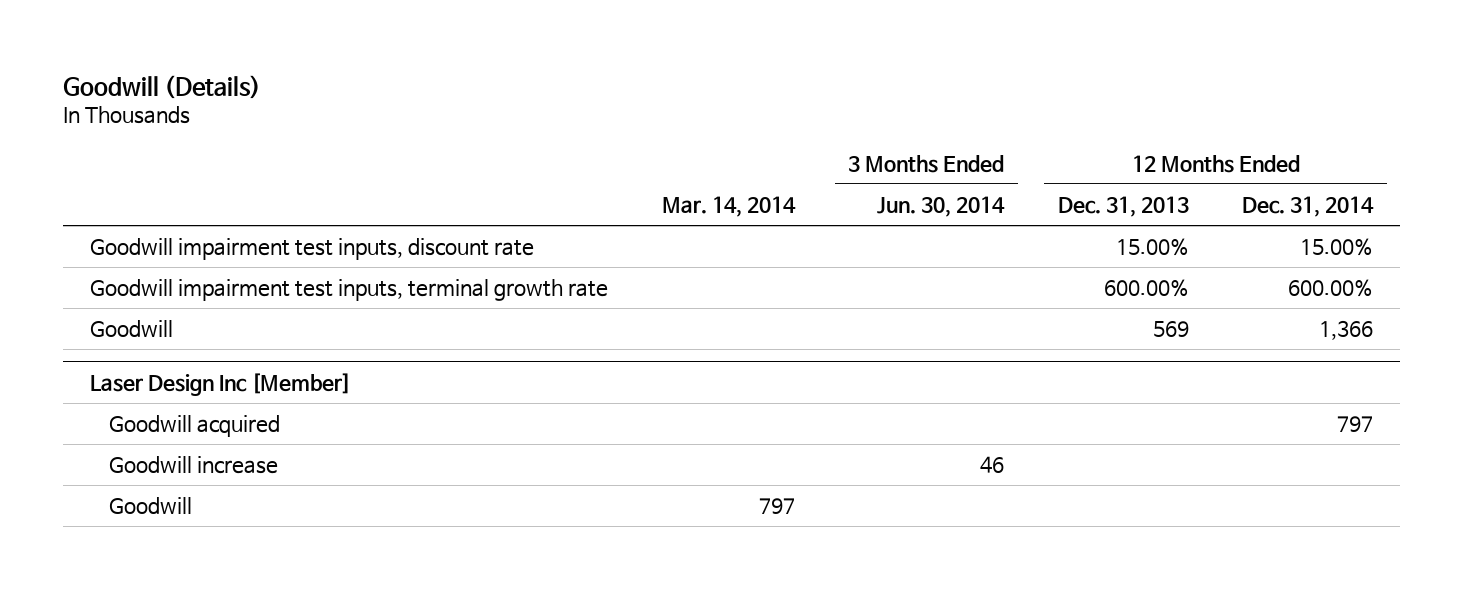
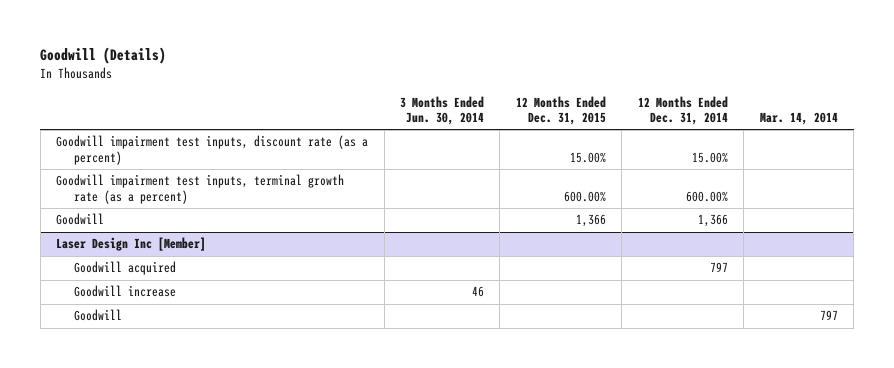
- | Mar. 14, 2014 | 3 Months Ended Jun. 30, 2014 | 12 Months Ended Dec. 31, 2013 | 12 Months Ended Dec. 31, 2014
+ | 3 Months Ended Jun. 30, 2014 | 12 Months Ended Dec. 31, 2015 | 12 Months Ended Dec. 31, 2014 | Mar. 14, 2014
- Goodwill impairment test inputs, discount rate | | | 15.00% | 15.00%
- Goodwill impairment test inputs, terminal growth rate | | | 600.00% | 600.00%
+ Goodwill impairment test inputs, discount rate (as a percent) | | 15.00% | 15.00% |
+ Goodwill impairment test inputs, terminal growth rate (as a percent) | | 600.00% | 600.00% |

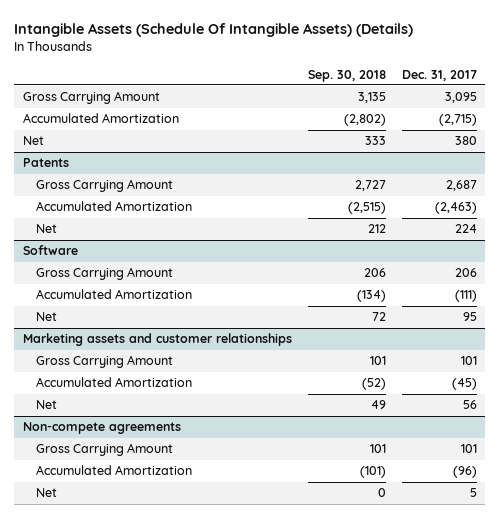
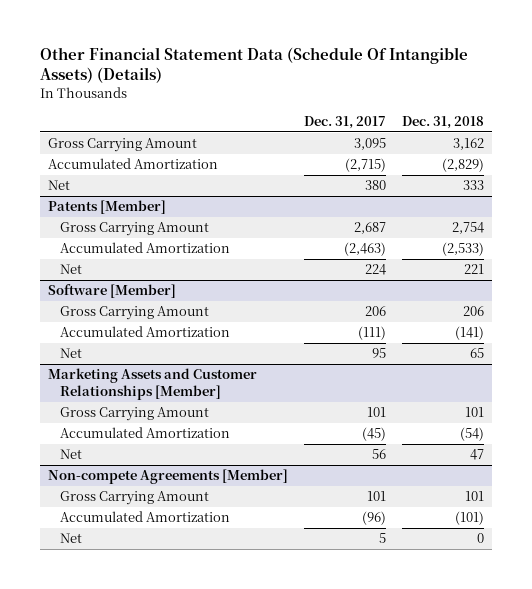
- Intangible Assets (Schedule Of Intangible Assets) (Details)
+ Other Financial Statement Data (Schedule Of Intangible Assets) (Details)
- | Sep. 30, 2018 | Dec. 31, 2017
+ | Dec. 31, 2017 | Dec. 31, 2018
- Patents
+ Patents [Member]
- Software
+ Software [Member]
- Marketing assets and customer relationships
+ Marketing Assets and Customer Relationships [Member]
- Non-compete agreements
+ Non-compete Agreements [Member]

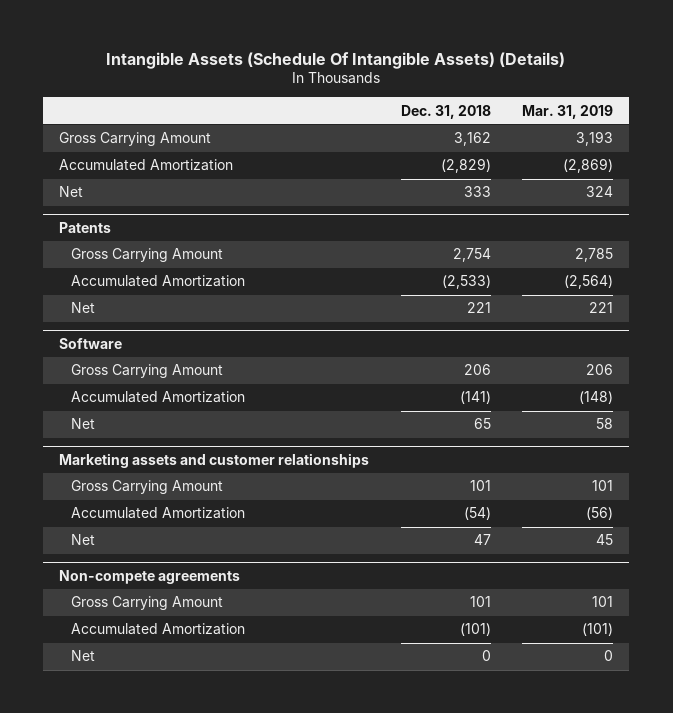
- Other Financial Statement Data (Schedule Of Intangible Assets) (Details)
+ Intangible Assets (Schedule Of Intangible Assets) (Details)
- | Dec. 31, 2017 | Dec. 31, 2018
+ | Dec. 31, 2018 | Mar. 31, 2019
- Patents [Member]
+ Patents
- Software [Member]
+ Software
- Marketing Assets and Customer Relationships [Member]
+ Marketing assets and customer relationships
- Non-compete Agreements [Member]
+ Non-compete agreements

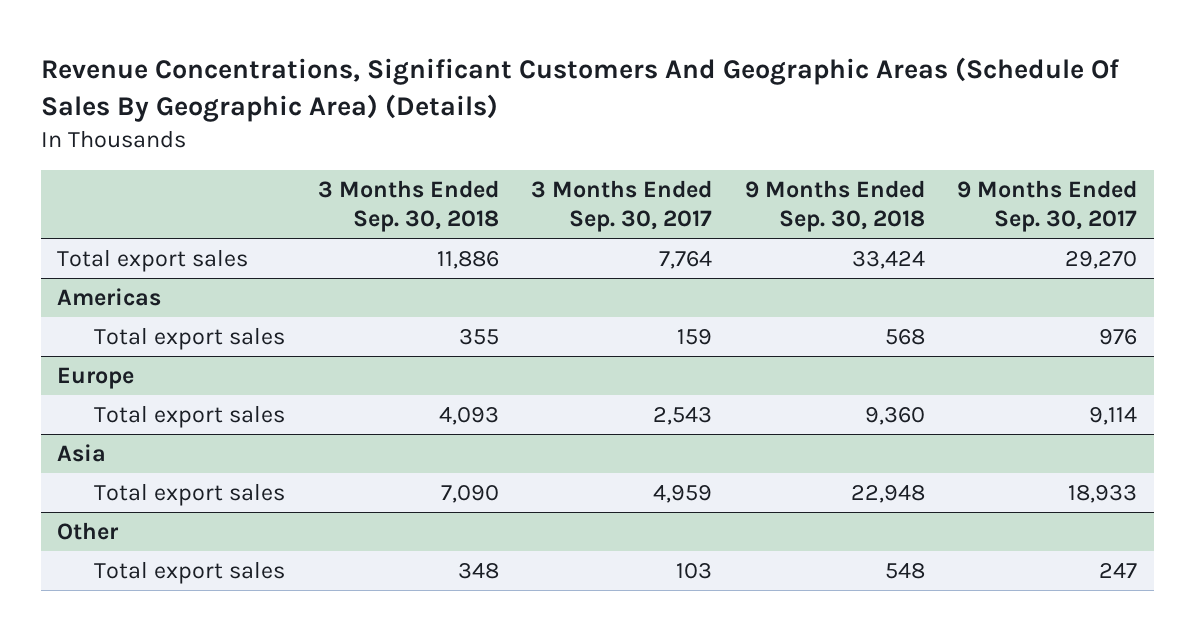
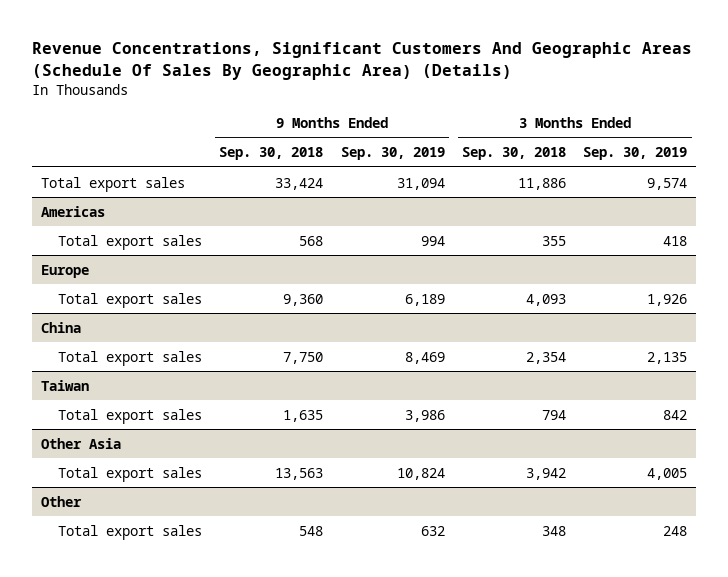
- | 3 Months Ended Sep. 30, 2018 | 3 Months Ended Sep. 30, 2017 | 9 Months Ended Sep. 30, 2018 | 9 Months Ended Sep. 30, 2017
+ | 9 Months Ended Sep. 30, 2018 | 9 Months Ended Sep. 30, 2019 | 3 Months Ended Sep. 30, 2018 | 3 Months Ended Sep. 30, 2019
- Asia
- Total export sales | 7,090 | 4,959 | 22,948 | 18,933
+ China
+ Total export sales | 7,750 | 8,469 | 2,354 | 2,135
+ Taiwan
+ Total export sales | 1,635 | 3,986 | 794 | 842
+ Other Asia
+ Total export sales | 13,563 | 10,824 | 3,942 | 4,005

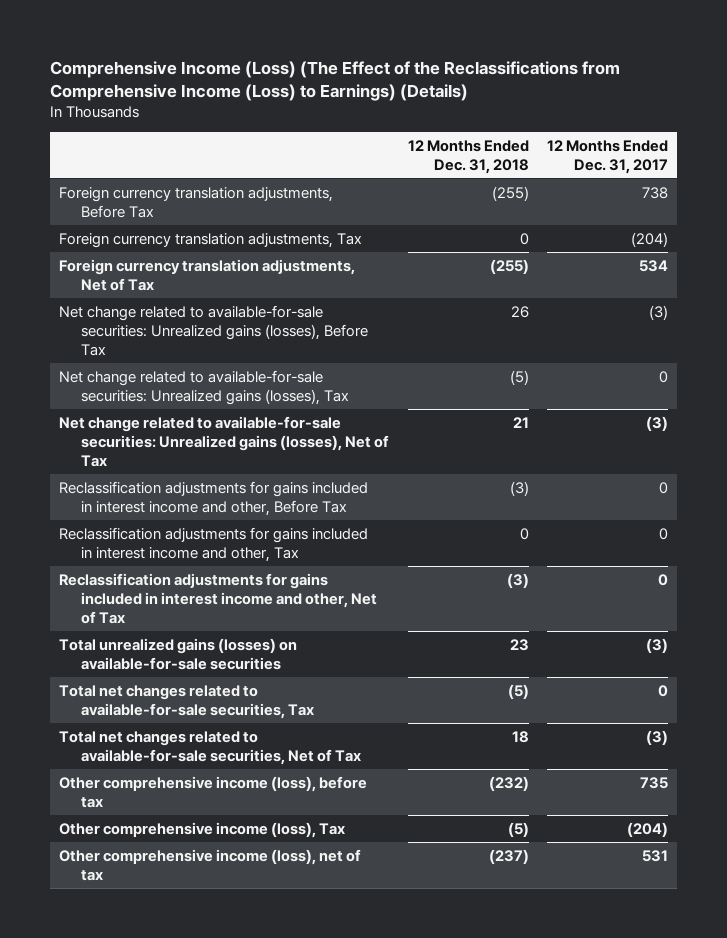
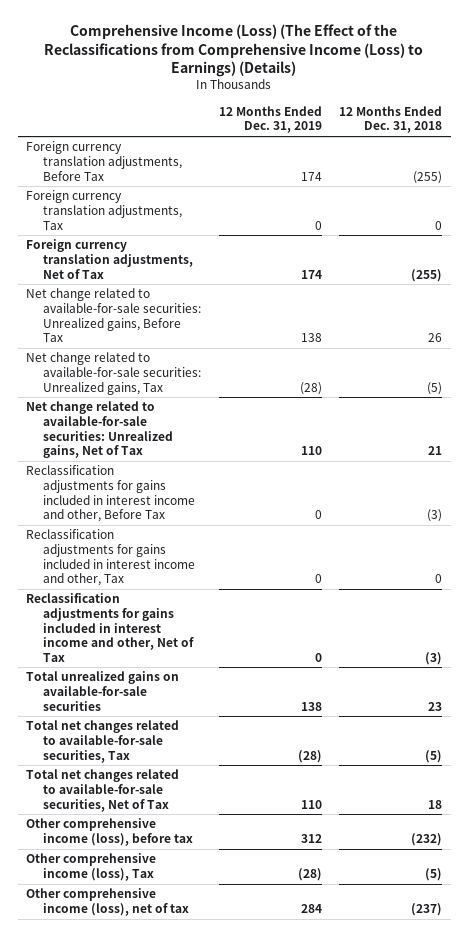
- | 12 Months Ended Dec. 31, 2018 | 12 Months Ended Dec. 31, 2017
+ | 12 Months Ended Dec. 31, 2019 | 12 Months Ended Dec. 31, 2018
- Net change related to available-for-sale securities: Unrealized gains (losses), Before Tax | 26 | (3)
- Net change related to available-for-sale securities: Unrealized gains (losses), Tax | (5) | 0
- Net change related to available-for-sale securities: Unrealized gains (losses), Net of Tax | 21 | (3)
+ Net change related to available-for-sale securities: Unrealized gains, Before Tax | 138 | 26
+ Net change related to available-for-sale securities: Unrealized gains, Tax | (28) | (5)
+ Net change related to available-for-sale securities: Unrealized gains, Net of Tax | 110 | 21
- Total unrealized gains (losses) on available-for-sale securities | 23 | (3)
+ Total unrealized gains on available-for-sale securities | 138 | 23

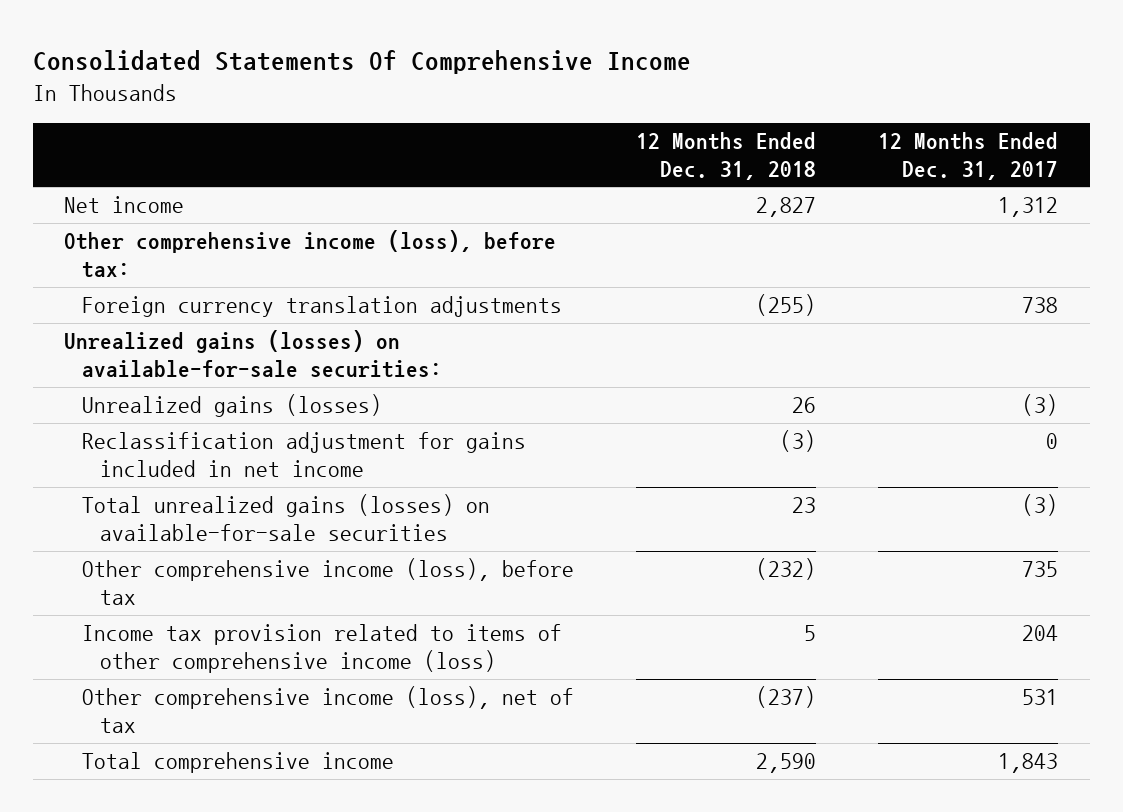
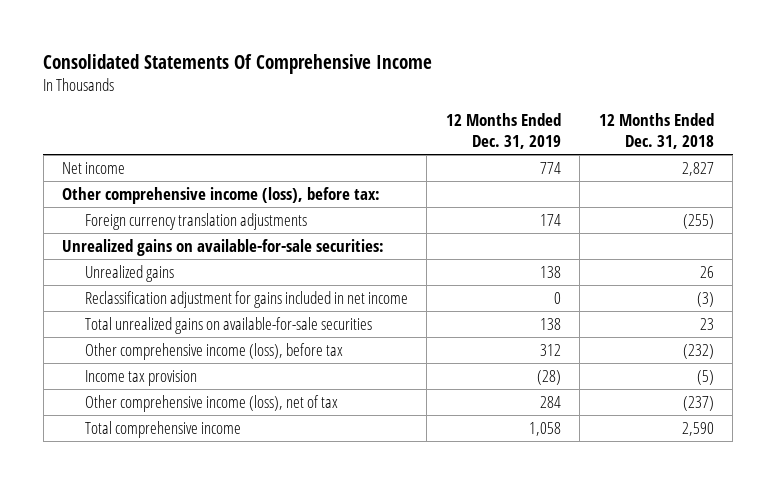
- | 12 Months Ended Dec. 31, 2018 | 12 Months Ended Dec. 31, 2017
+ | 12 Months Ended Dec. 31, 2019 | 12 Months Ended Dec. 31, 2018
- Unrealized gains (losses) on available-for-sale securities:
- Unrealized gains (losses) | 26 | (3)
+ Unrealized gains on available-for-sale securities:
+ Unrealized gains | 138 | 26
- Total unrealized gains (losses) on available-for-sale securities | 23 | (3)
+ Total unrealized gains on available-for-sale securities | 138 | 23
- Income tax provision related to items of other comprehensive income (loss) | 5 | 204
+ Income tax provision | (28) | (5)

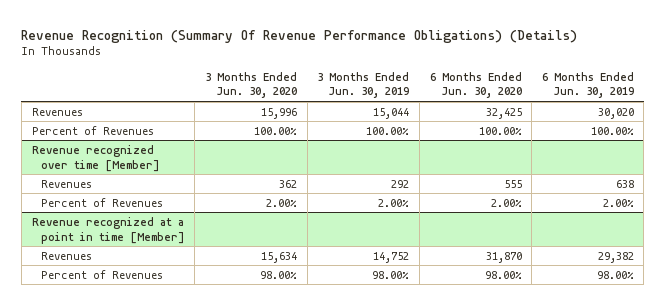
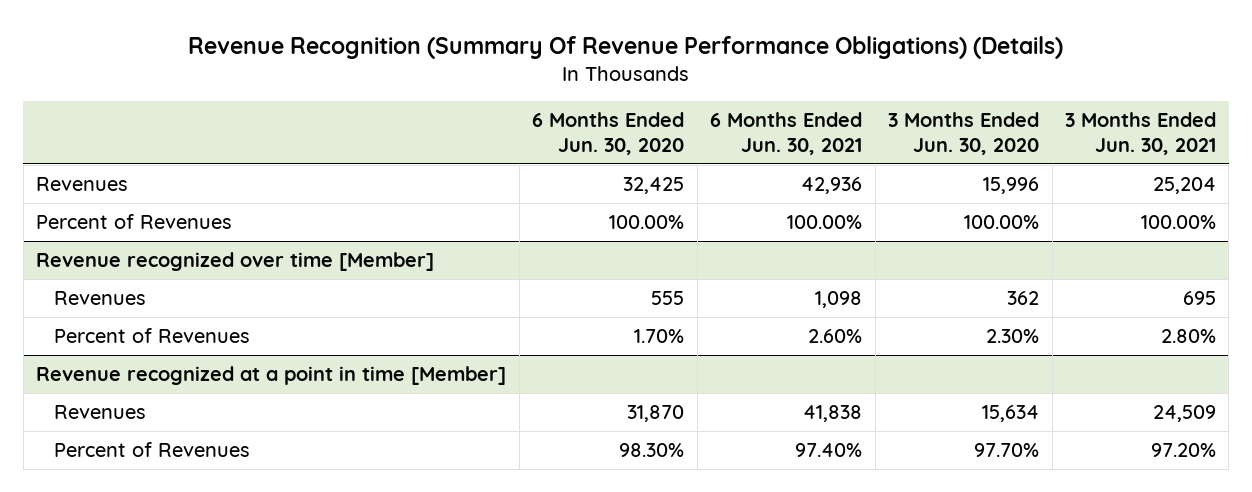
- | 3 Months Ended Jun. 30, 2020 | 3 Months Ended Jun. 30, 2019 | 6 Months Ended Jun. 30, 2020 | 6 Months Ended Jun. 30, 2019
+ | 6 Months Ended Jun. 30, 2020 | 6 Months Ended Jun. 30, 2021 | 3 Months Ended Jun. 30, 2020 | 3 Months Ended Jun. 30, 2021
@ Revenue recognized over time [Member]
- Percent of Revenues | 2.00% | 2.00% | 2.00% | 2.00%
+ Percent of Revenues | 1.70% | 2.60% | 2.30% | 2.80%
@ Revenue recognized at a point in time [Member]
- Percent of Revenues | 98.00% | 98.00% | 98.00% | 98.00%
+ Percent of Revenues | 98.30% | 97.40% | 97.70% | 97.20%

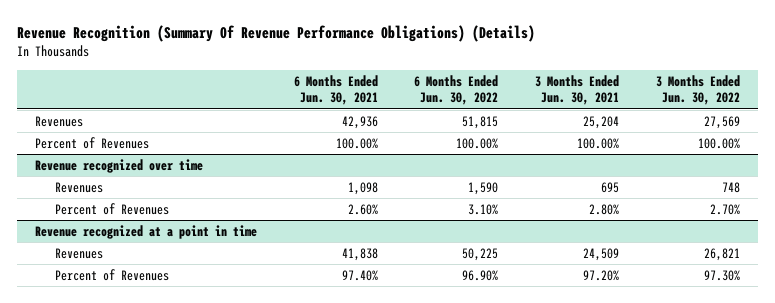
- | 6 Months Ended Jun. 30, 2020 | 6 Months Ended Jun. 30, 2021 | 3 Months Ended Jun. 30, 2020 | 3 Months Ended Jun. 30, 2021
+ | 6 Months Ended Jun. 30, 2021 | 6 Months Ended Jun. 30, 2022 | 3 Months Ended Jun. 30, 2021 | 3 Months Ended Jun. 30, 2022
- Revenue recognized over time [Member]
+ Revenue recognized over time
- Revenue recognized at a point in time [Member]
+ Revenue recognized at a point in time

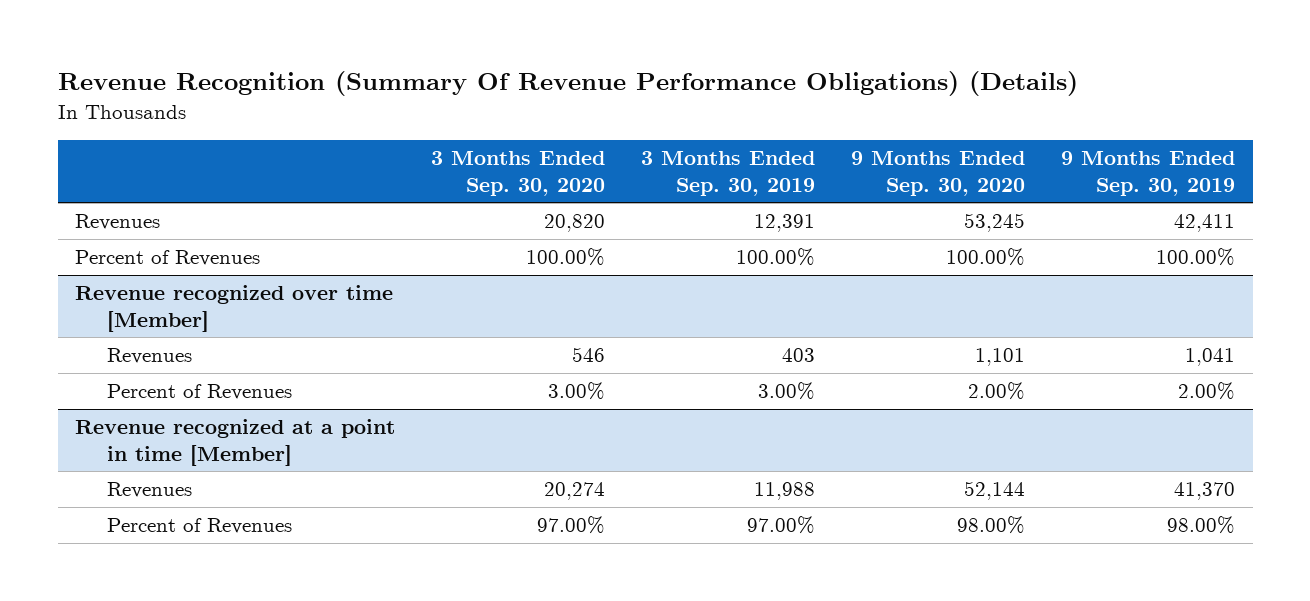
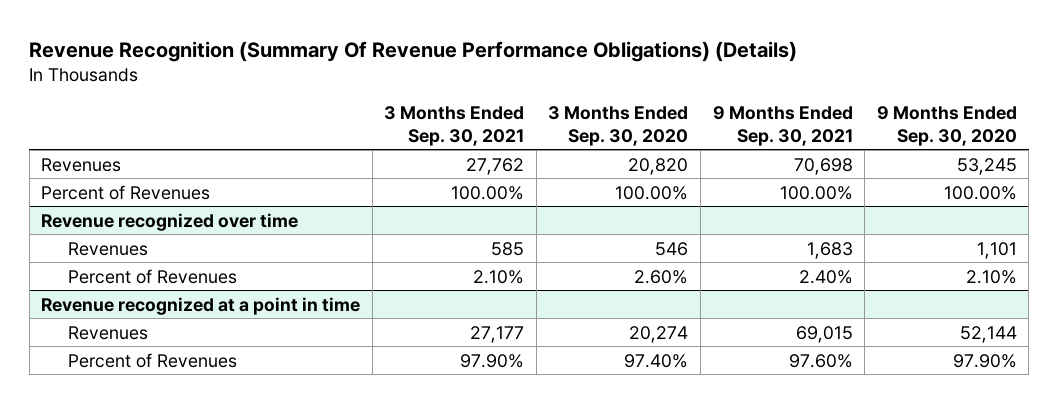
- | 3 Months Ended Sep. 30, 2020 | 3 Months Ended Sep. 30, 2019 | 9 Months Ended Sep. 30, 2020 | 9 Months Ended Sep. 30, 2019
+ | 3 Months Ended Sep. 30, 2021 | 3 Months Ended Sep. 30, 2020 | 9 Months Ended Sep. 30, 2021 | 9 Months Ended Sep. 30, 2020
- Revenue recognized over time [Member]
+ Revenue recognized over time
- Percent of Revenues | 3.00% | 3.00% | 2.00% | 2.00%
- Revenue recognized at a point in time [Member]
+ Percent of Revenues | 2.10% | 2.60% | 2.40% | 2.10%
+ Revenue recognized at a point in time
- Percent of Revenues | 97.00% | 97.00% | 98.00% | 98.00%
+ Percent of Revenues | 97.90% | 97.40% | 97.60% | 97.90%

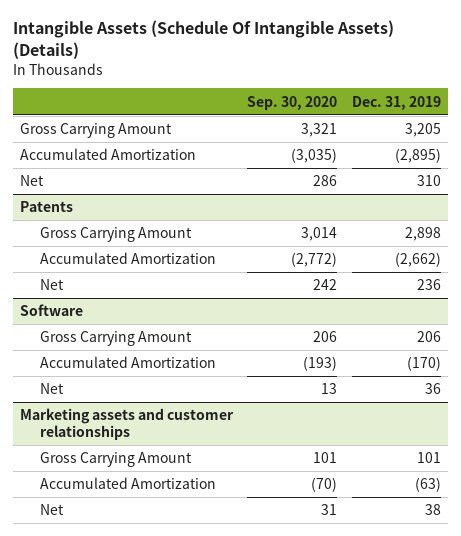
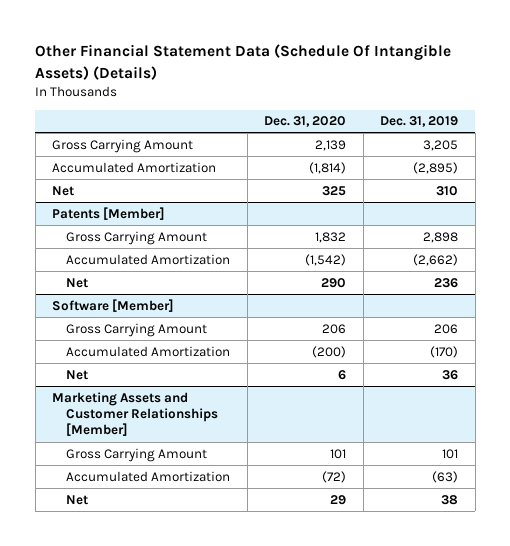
- Intangible Assets (Schedule Of Intangible Assets) (Details)
+ Other Financial Statement Data (Schedule Of Intangible Assets) (Details)
- | Sep. 30, 2020 | Dec. 31, 2019
+ | Dec. 31, 2020 | Dec. 31, 2019
- Patents
+ Patents [Member]
- Software
+ Software [Member]
- Marketing assets and customer relationships
+ Marketing Assets and Customer Relationships [Member]

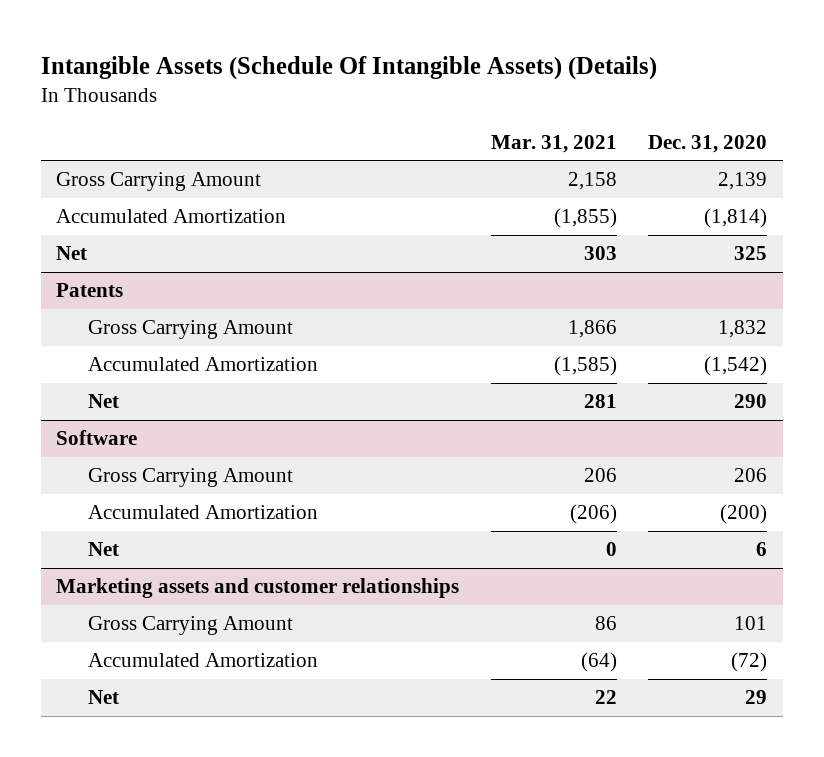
- Other Financial Statement Data (Schedule Of Intangible Assets) (Details)
+ Intangible Assets (Schedule Of Intangible Assets) (Details)
- | Dec. 31, 2020 | Dec. 31, 2019
+ | Mar. 31, 2021 | Dec. 31, 2020
- Patents [Member]
+ Patents
- Software [Member]
+ Software
- Marketing Assets and Customer Relationships [Member]
+ Marketing assets and customer relationships

